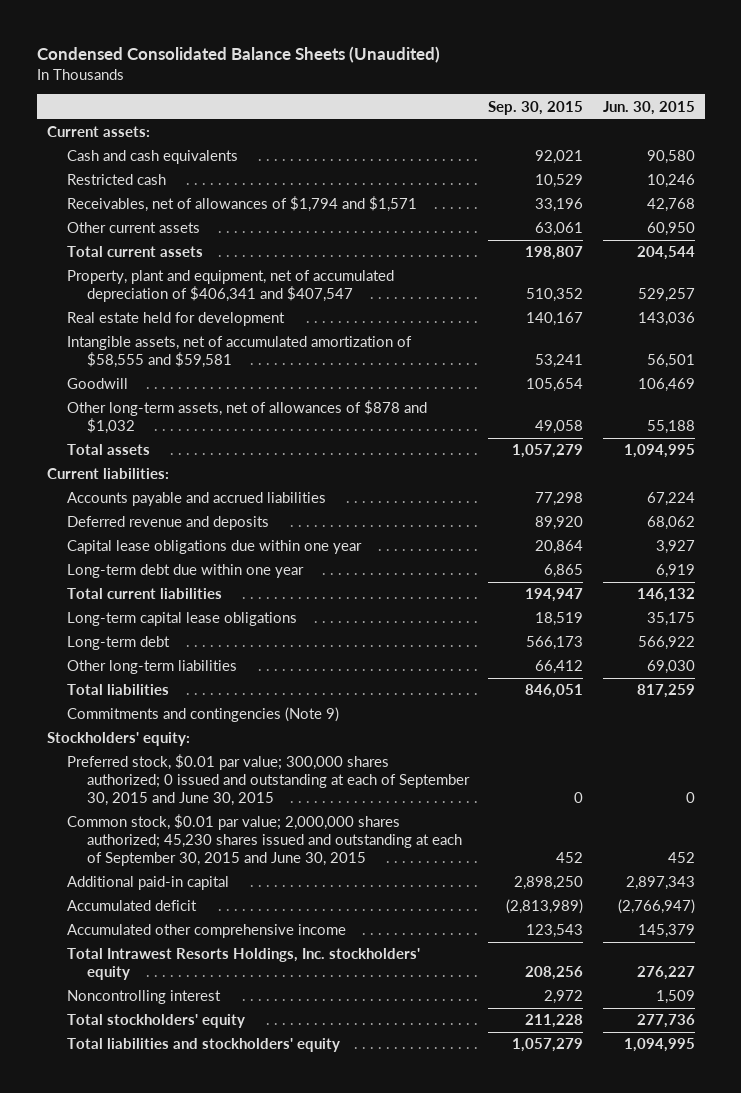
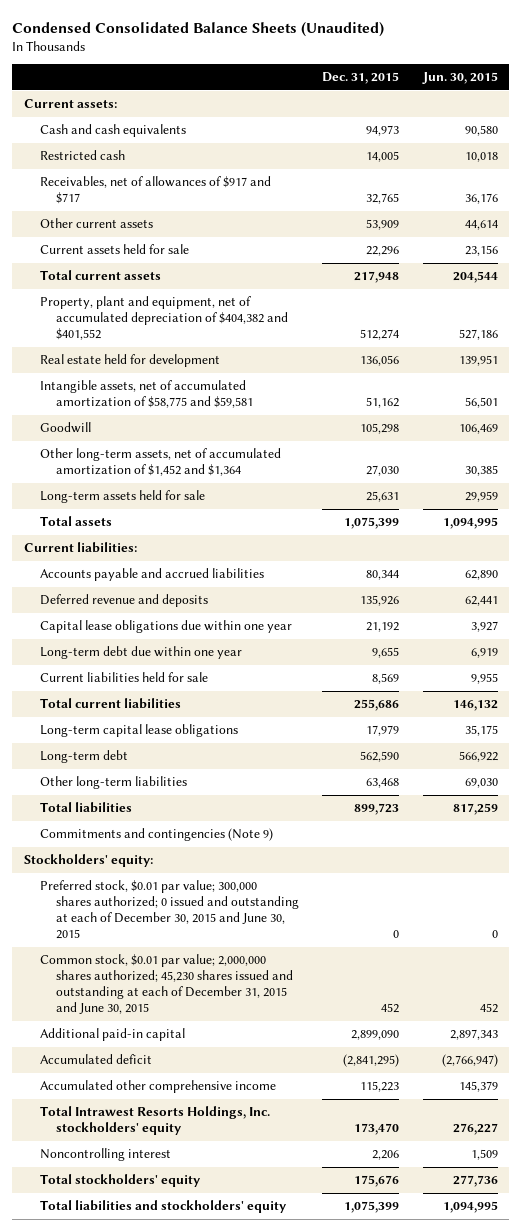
- | Sep. 30, 2015 | Jun. 30, 2015
+ | Dec. 31, 2015 | Jun. 30, 2015
- Restricted cash | 10,529 | 10,246
- Receivables, net of allowances of $1,794 and $1,571 | 33,196 | 42,768
- Other current assets | 63,061 | 60,950
+ Restricted cash | 14,005 | 10,018
+ Receivables, net of allowances of $917 and $717 | 32,765 | 36,176
+ Other current assets | 53,909 | 44,614
+ Current assets held for sale | 22,296 | 23,156
- Property, plant and equipment, net of accumulated depreciation of $406,341 and $407,547 | 510,352 | 529,257
- Real estate held for development | 140,167 | 143,036
- Intangible assets, net of accumulated amortization of $58,555 and $59,581 | 53,241 | 56,501
+ Property, plant and equipment, net of accumulated depreciation of $404,382 and $401,552 | 512,274 | 527,186
+ Real estate held for development | 136,056 | 139,951
+ Intangible assets, net of accumulated amortization of $58,775 and $59,581 | 51,162 | 56,501
- Other long-term assets, net of allowances of $878 and $1,032 | 49,058 | 55,188
+ Other long-term assets, net of accumulated amortization of $1,452 and $1,364 | 27,030 | 30,385
+ Long-term assets held for sale | 25,631 | 29,959
- Accounts payable and accrued liabilities | 77,298 | 67,224
- Deferred revenue and deposits | 89,920 | 68,062
+ Accounts payable and accrued liabilities | 80,344 | 62,890
+ Deferred revenue and deposits | 135,926 | 62,441
+ Current liabilities held for sale | 8,569 | 9,955
- Preferred stock, $0.01 par value; 300,000 shares authorized; 0 issued and outstanding at each of September 30, 2015 and June 30, 2015 | 0 | 0
- Common stock, $0.01 par value; 2,000,000 shares authorized; 45,230 shares issued and outstanding at each of September 30, 2015 and June 30, 2015 | 452 | 452
+ Preferred stock, $0.01 par value; 300,000 shares authorized; 0 issued and outstanding at each of December 30, 2015 and June 30, 2015 | 0 | 0
+ Common stock, $0.01 par value; 2,000,000 shares authorized; 45,230 shares issued and outstanding at each of December 31, 2015 and June 30, 2015 | 452 | 452

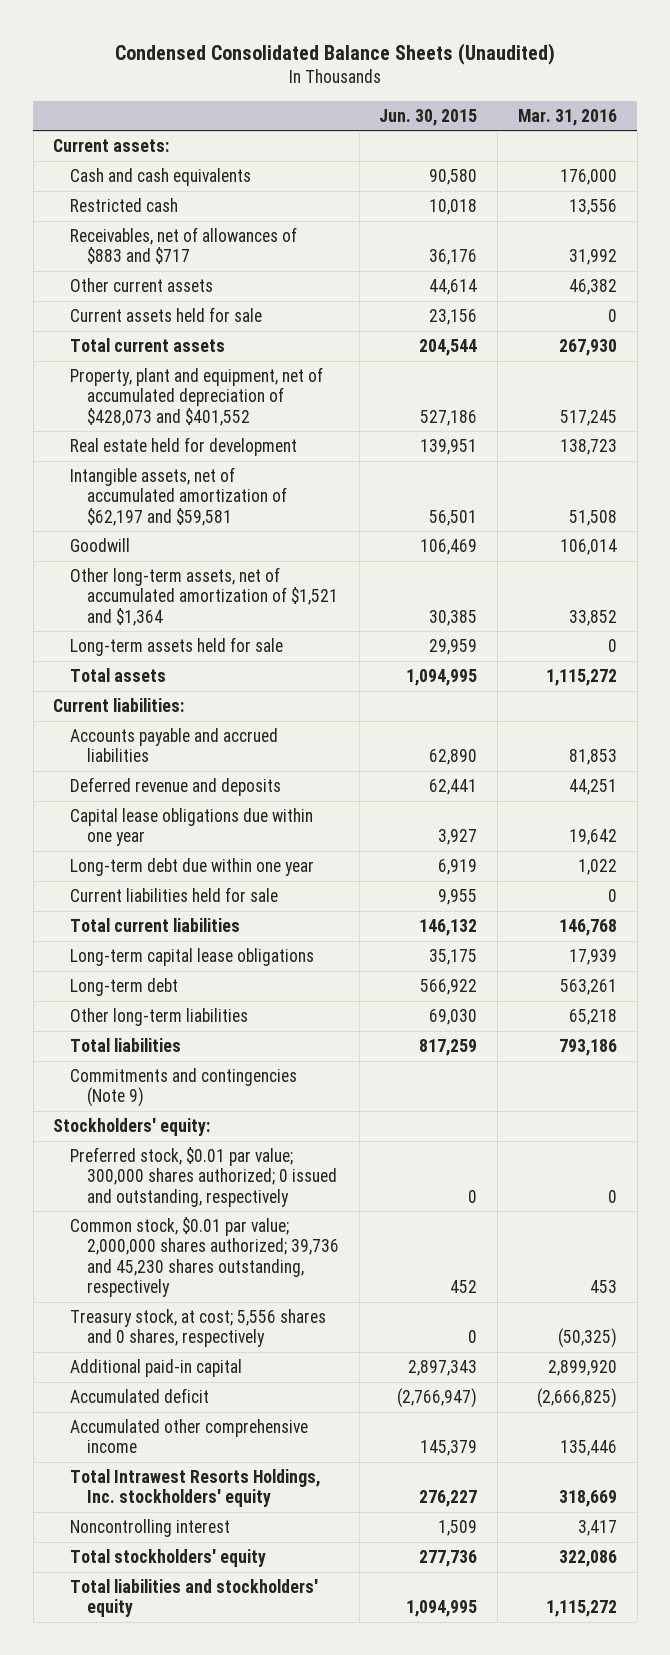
- | Dec. 31, 2015 | Jun. 30, 2015
+ | Jun. 30, 2015 | Mar. 31, 2016
- Receivables, net of allowances of $917 and $717 | 32,765 | 36,176
+ Receivables, net of allowances of $883 and $717 | 36,176 | 31,992
- Property, plant and equipment, net of accumulated depreciation of $404,382 and $401,552 | 512,274 | 527,186
+ Property, plant and equipment, net of accumulated depreciation of $428,073 and $401,552 | 527,186 | 517,245
- Intangible assets, net of accumulated amortization of $58,775 and $59,581 | 51,162 | 56,501
+ Intangible assets, net of accumulated amortization of $62,197 and $59,581 | 56,501 | 51,508
- Other long-term assets, net of accumulated amortization of $1,452 and $1,364 | 27,030 | 30,385
+ Other long-term assets, net of accumulated amortization of $1,521 and $1,364 | 30,385 | 33,852
- Preferred stock, $0.01 par value; 300,000 shares authorized; 0 issued and outstanding at each of December 30, 2015 and June 30, 2015 | 0 | 0
- Common stock, $0.01 par value; 2,000,000 shares authorized; 45,230 shares issued and outstanding at each of December 31, 2015 and June 30, 2015 | 452 | 452
+ Preferred stock, $0.01 par value; 300,000 shares authorized; 0 issued and outstanding, respectively | 0 | 0
+ Common stock, $0.01 par value; 2,000,000 shares authorized; 39,736 and 45,230 shares outstanding, respectively | 452 | 453
+ Treasury stock, at cost; 5,556 shares and 0 shares, respectively | 0 | (50,325)

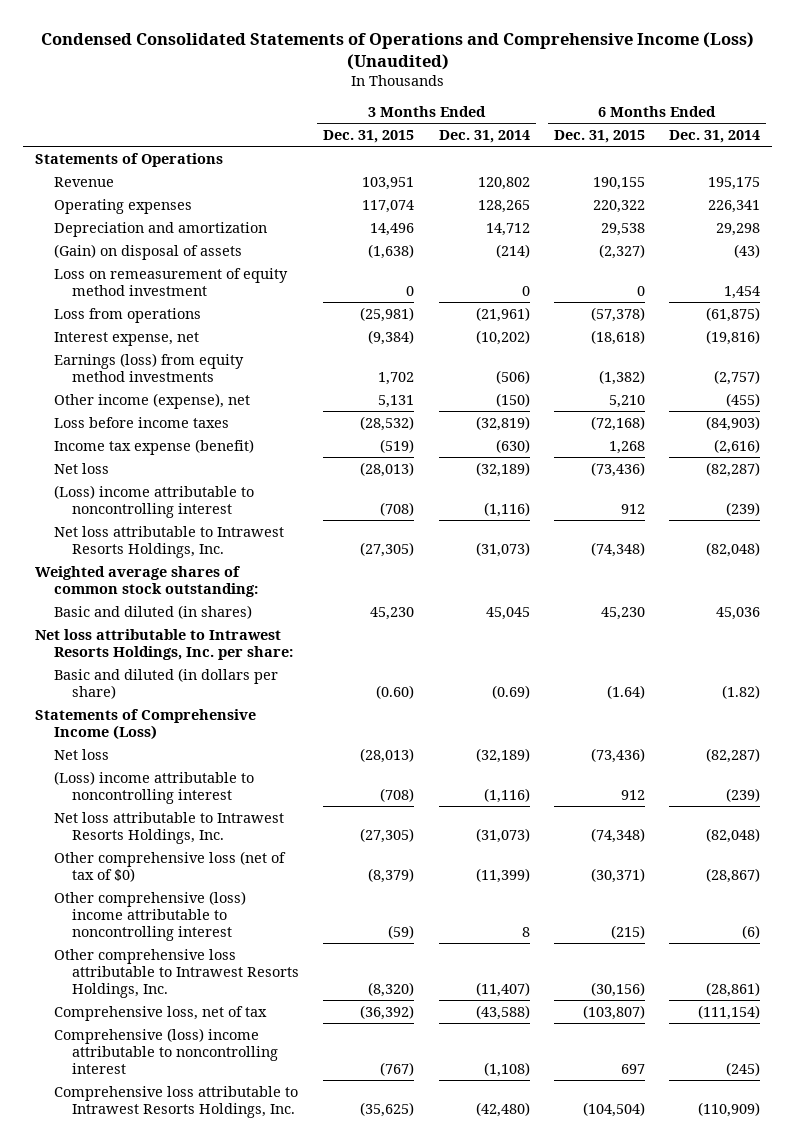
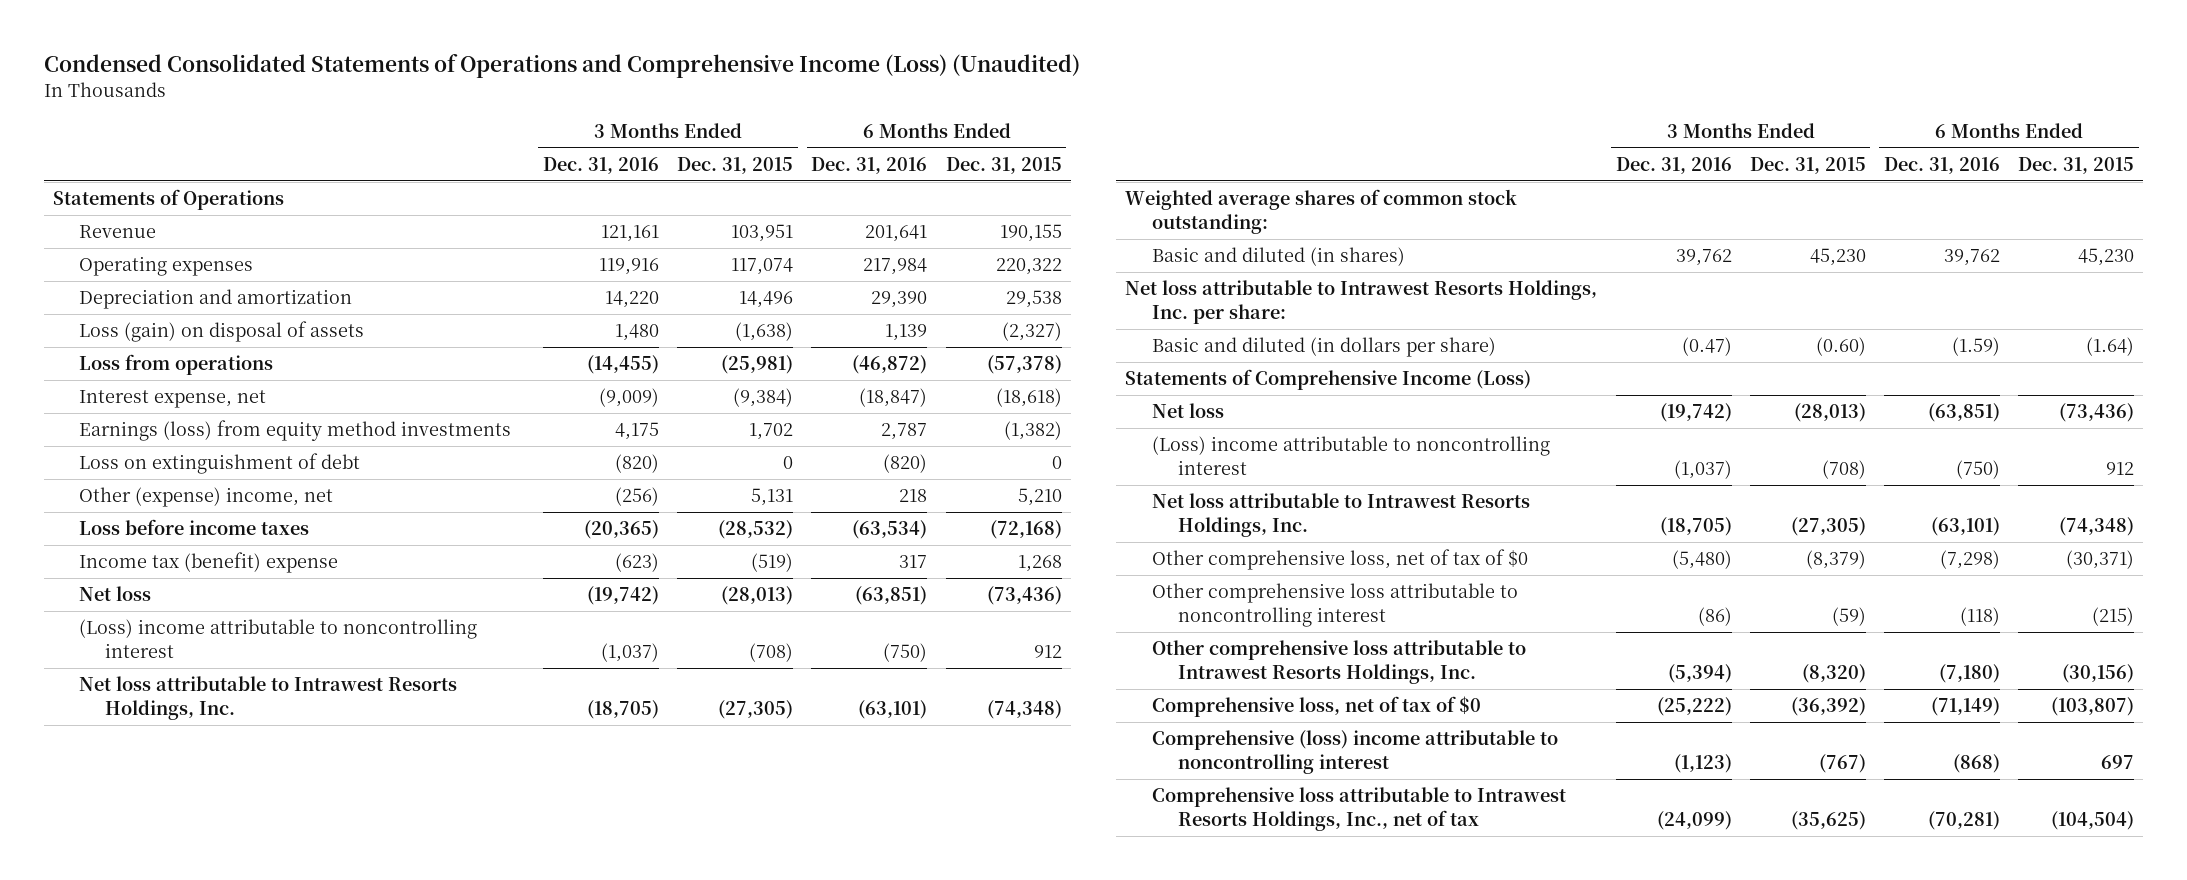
- | 3 Months Ended Dec. 31, 2015 | 3 Months Ended Dec. 31, 2014 | 6 Months Ended Dec. 31, 2015 | 6 Months Ended Dec. 31, 2014
+ | 3 Months Ended Dec. 31, 2016 | 3 Months Ended Dec. 31, 2015 | 6 Months Ended Dec. 31, 2016 | 6 Months Ended Dec. 31, 2015
- (Gain) on disposal of assets | (1,638) | (214) | (2,327) | (43)
- Loss on remeasurement of equity method investment | 0 | 0 | 0 | 1,454
+ Loss (gain) on disposal of assets | 1,480 | (1,638) | 1,139 | (2,327)
- Other income (expense), net | 5,131 | (150) | 5,210 | (455)
+ Loss on extinguishment of debt | (820) | 0 | (820) | 0
+ Other (expense) income, net | (256) | 5,131 | 218 | 5,210
- Income tax expense (benefit) | (519) | (630) | 1,268 | (2,616)
+ Income tax (benefit) expense | (623) | (519) | 317 | 1,268
- Other comprehensive loss (net of tax of $0) | (8,379) | (11,399) | (30,371) | (28,867)
- Other comprehensive (loss) income attributable to noncontrolling interest | (59) | 8 | (215) | (6)
+ Other comprehensive loss, net of tax of $0 | (5,480) | (8,379) | (7,298) | (30,371)
+ Other comprehensive loss attributable to noncontrolling interest | (86) | (59) | (118) | (215)
- Comprehensive loss, net of tax | (36,392) | (43,588) | (103,807) | (111,154)
+ Comprehensive loss, net of tax of $0 | (25,222) | (36,392) | (71,149) | (103,807)
- Comprehensive loss attributable to Intrawest Resorts Holdings, Inc. | (35,625) | (42,480) | (104,504) | (110,909)
+ Comprehensive loss attributable to Intrawest Resorts Holdings, Inc., net of tax | (24,099) | (35,625) | (70,281) | (104,504)

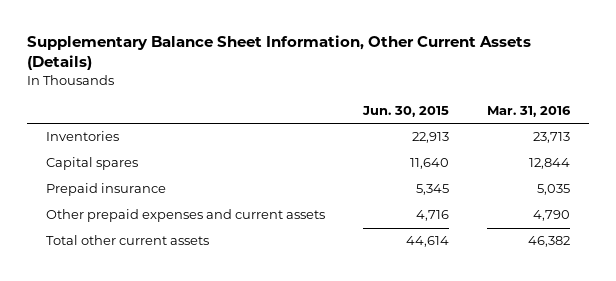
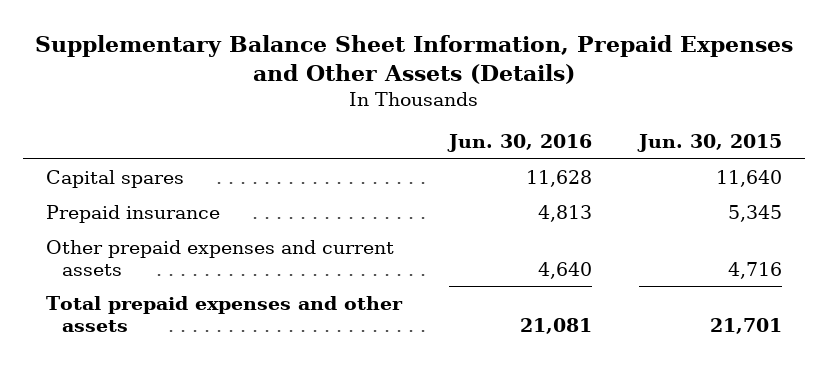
- Supplementary Balance Sheet Information, Other Current Assets (Details)
+ Supplementary Balance Sheet Information, Prepaid Expenses and Other Assets (Details)
- | Jun. 30, 2015 | Mar. 31, 2016
+ | Jun. 30, 2016 | Jun. 30, 2015
- Inventories | 22,913 | 23,713
- Total other current assets | 44,614 | 46,382
+ Total prepaid expenses and other assets | 21,081 | 21,701

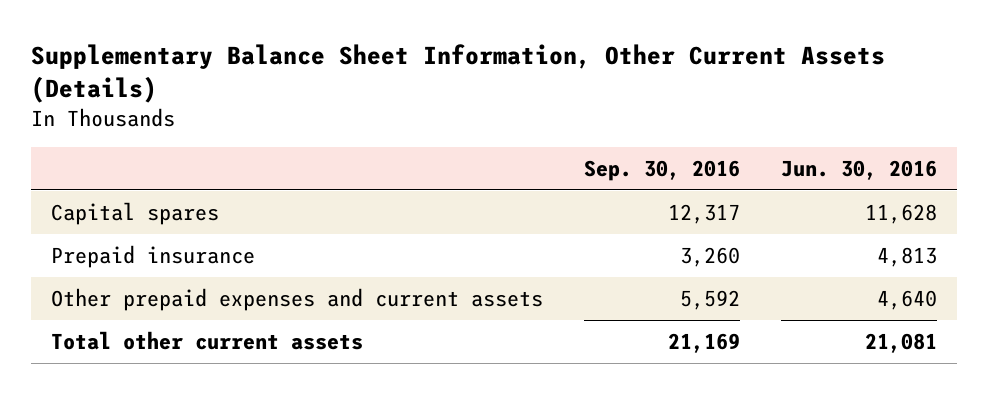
- Supplementary Balance Sheet Information, Prepaid Expenses and Other Assets (Details)
+ Supplementary Balance Sheet Information, Other Current Assets (Details)
- | Jun. 30, 2016 | Jun. 30, 2015
+ | Sep. 30, 2016 | Jun. 30, 2016
- Total prepaid expenses and other assets | 21,081 | 21,701
+ Total other current assets | 21,169 | 21,081

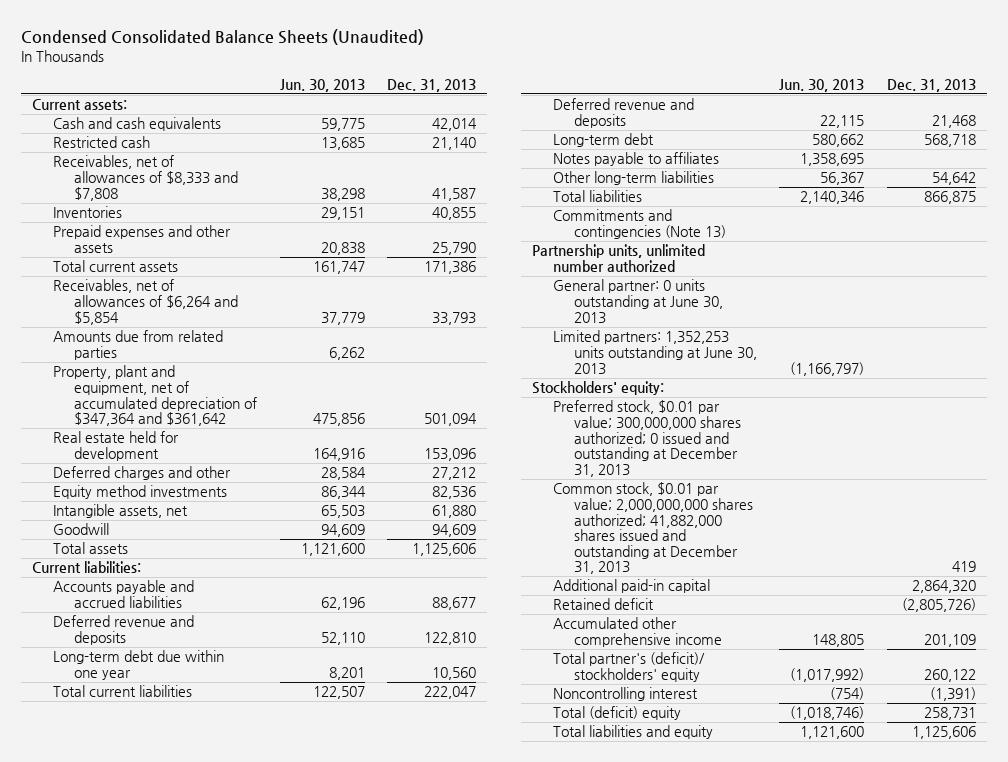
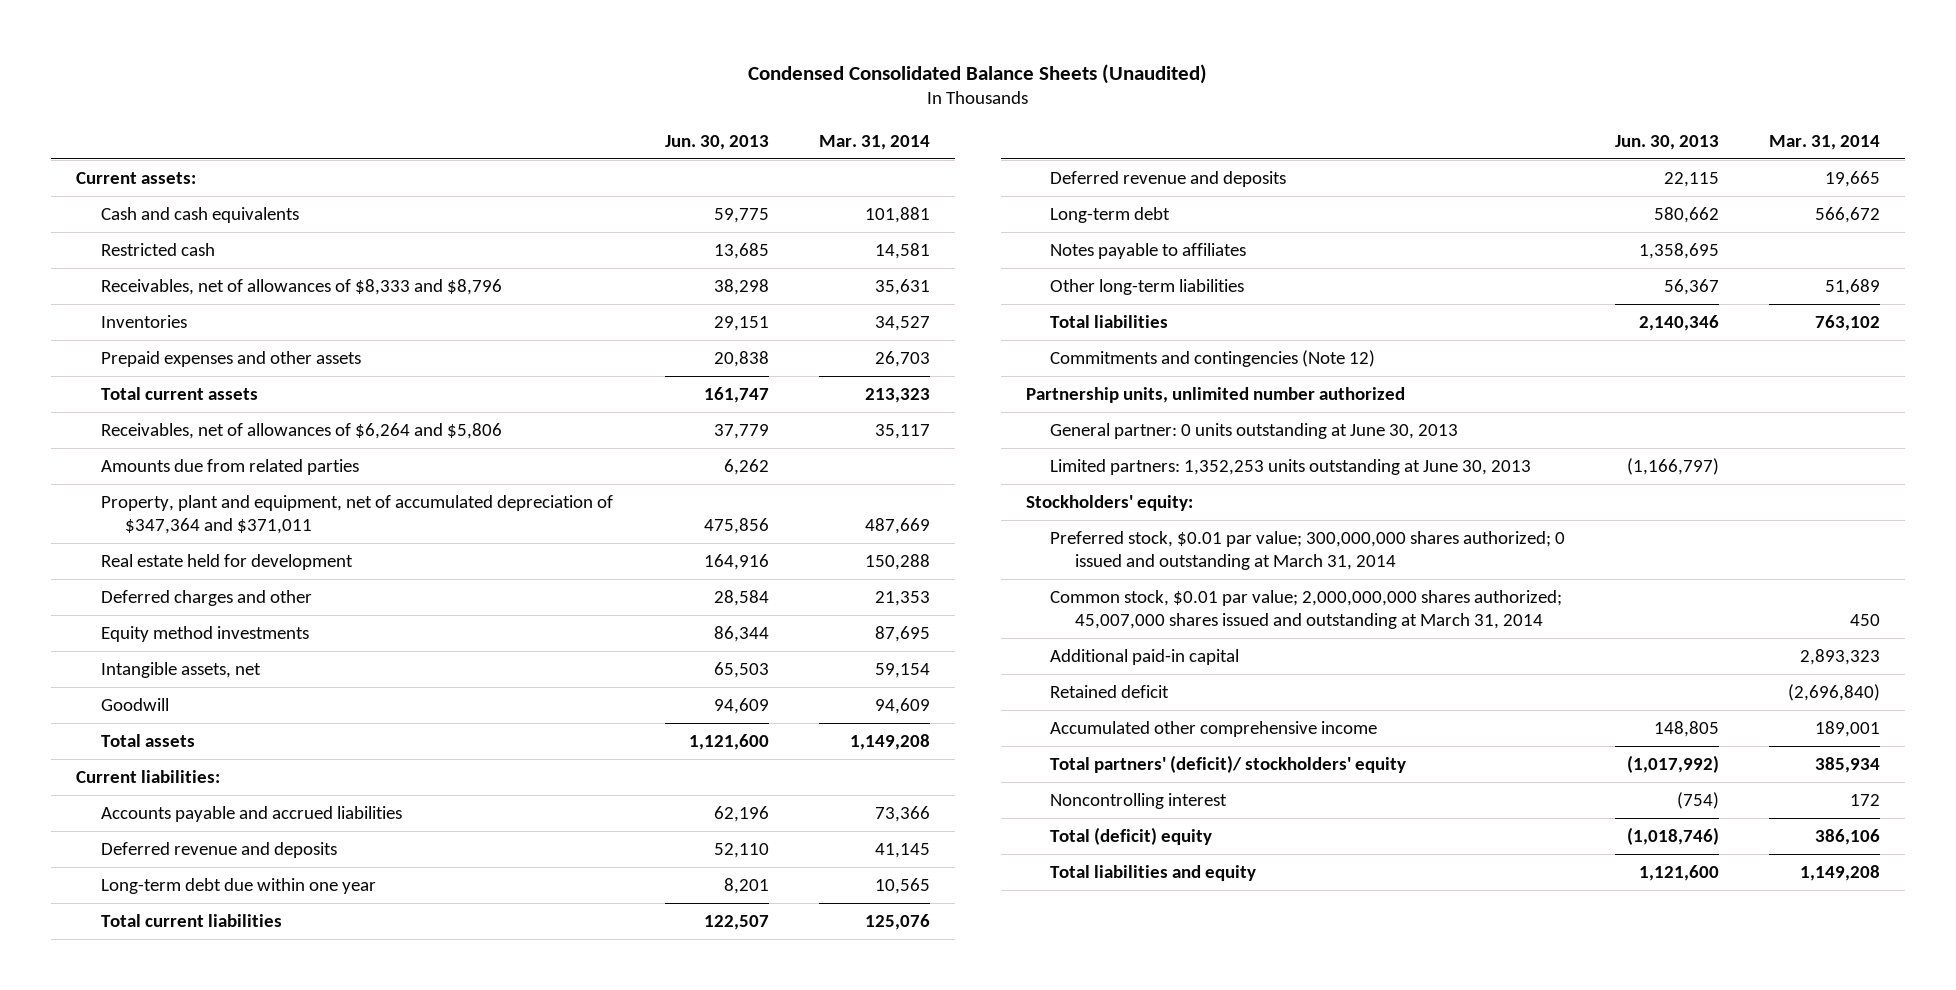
- | Jun. 30, 2013 | Dec. 31, 2013
+ | Jun. 30, 2013 | Mar. 31, 2014
- Receivables, net of allowances of $8,333 and $7,808 | 38,298 | 41,587
+ Receivables, net of allowances of $8,333 and $8,796 | 38,298 | 35,631
- Receivables, net of allowances of $6,264 and $5,854 | 37,779 | 33,793
+ Receivables, net of allowances of $6,264 and $5,806 | 37,779 | 35,117
- Property, plant and equipment, net of accumulated depreciation of $347,364 and $361,642 | 475,856 | 501,094
+ Property, plant and equipment, net of accumulated depreciation of $347,364 and $371,011 | 475,856 | 487,669
- Commitments and contingencies (Note 13)
+ Commitments and contingencies (Note 12)
- Preferred stock, $0.01 par value; 300,000,000 shares authorized; 0 issued and outstanding at December 31, 2013
- Common stock, $0.01 par value; 2,000,000,000 shares authorized; 41,882,000 shares issued and outstanding at December 31, 2013 | | 419
+ Preferred stock, $0.01 par value; 300,000,000 shares authorized; 0 issued and outstanding at March 31, 2014
+ Common stock, $0.01 par value; 2,000,000,000 shares authorized; 45,007,000 shares issued and outstanding at March 31, 2014 | | 450
- Total partner's (deficit)/ stockholders' equity | (1,017,992) | 260,122
+ Total partners' (deficit)/ stockholders' equity | (1,017,992) | 385,934

